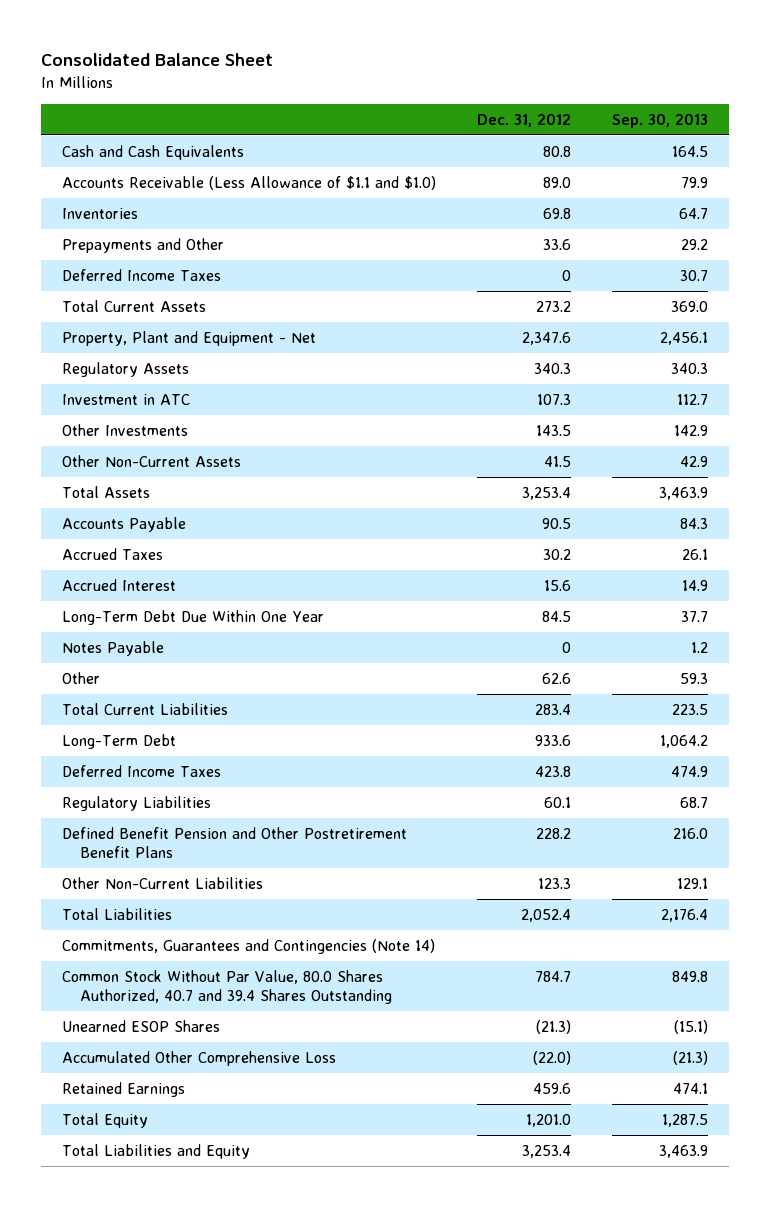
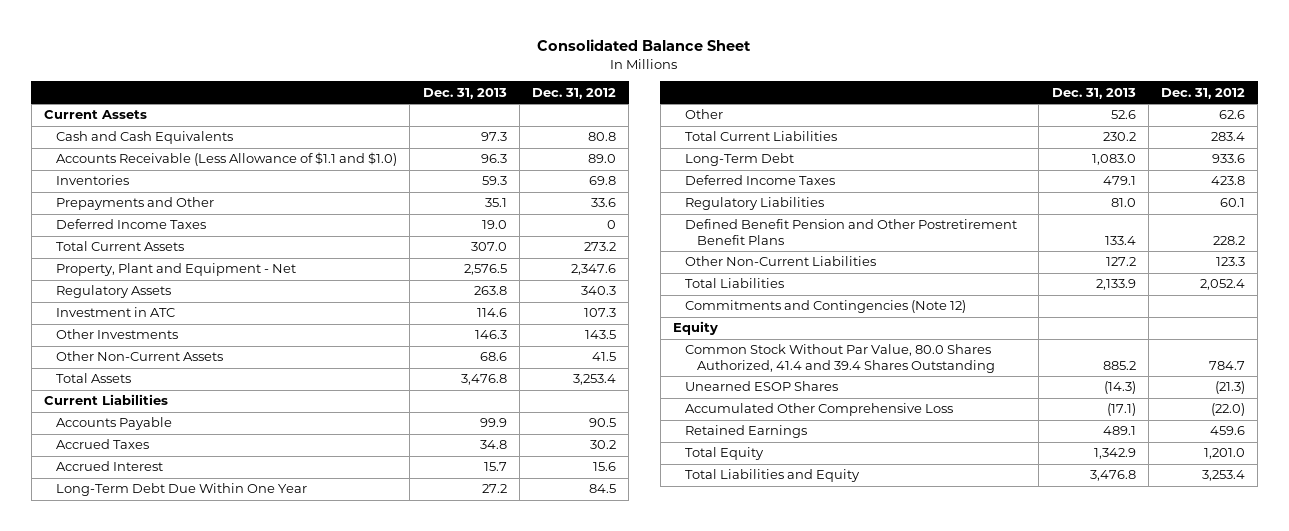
- | Dec. 31, 2012 | Sep. 30, 2013
+ | Dec. 31, 2013 | Dec. 31, 2012
+ Current Assets
+ Current Liabilities
- Notes Payable | 0 | 1.2
- Commitments, Guarantees and Contingencies (Note 14)
- Common Stock Without Par Value, 80.0 Shares Authorized, 40.7 and 39.4 Shares Outstanding | 784.7 | 849.8
+ Commitments and Contingencies (Note 12)
+ Equity
+ Common Stock Without Par Value, 80.0 Shares Authorized, 41.4 and 39.4 Shares Outstanding | 885.2 | 784.7

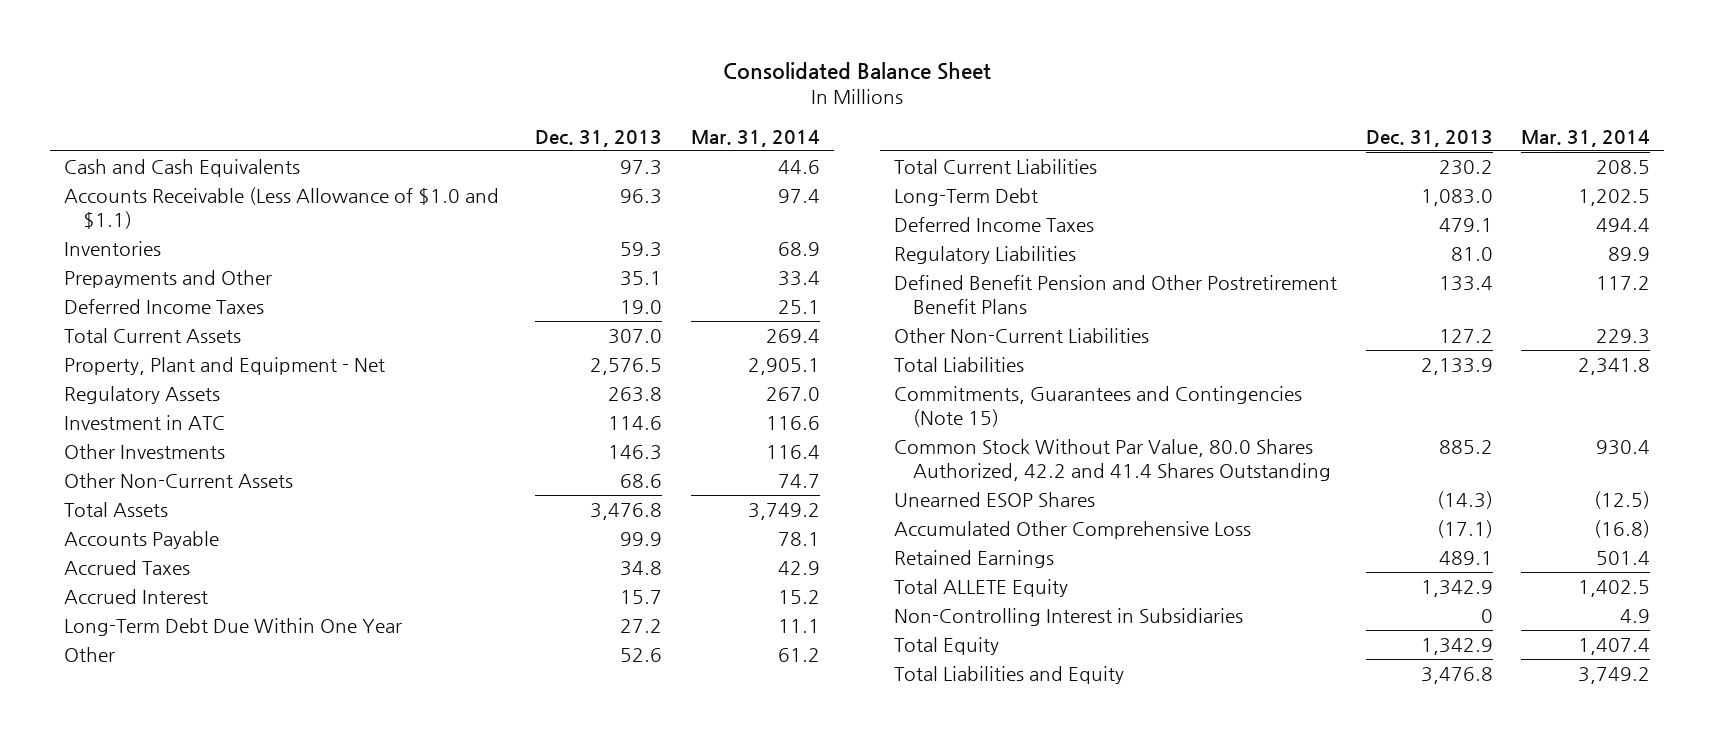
- | Dec. 31, 2013 | Dec. 31, 2012
+ | Dec. 31, 2013 | Mar. 31, 2014
- Current Assets
- Accounts Receivable (Less Allowance of $1.1 and $1.0) | 96.3 | 89.0
+ Accounts Receivable (Less Allowance of $1.0 and $1.1) | 96.3 | 97.4
- Current Liabilities
- Commitments and Contingencies (Note 12)
- Equity
- Common Stock Without Par Value, 80.0 Shares Authorized, 41.4 and 39.4 Shares Outstanding | 885.2 | 784.7
+ Commitments, Guarantees and Contingencies (Note 15)
+ Common Stock Without Par Value, 80.0 Shares Authorized, 42.2 and 41.4 Shares Outstanding | 885.2 | 930.4
+ Total ALLETE Equity | 1,342.9 | 1,402.5
+ Non-Controlling Interest in Subsidiaries | 0 | 4.9

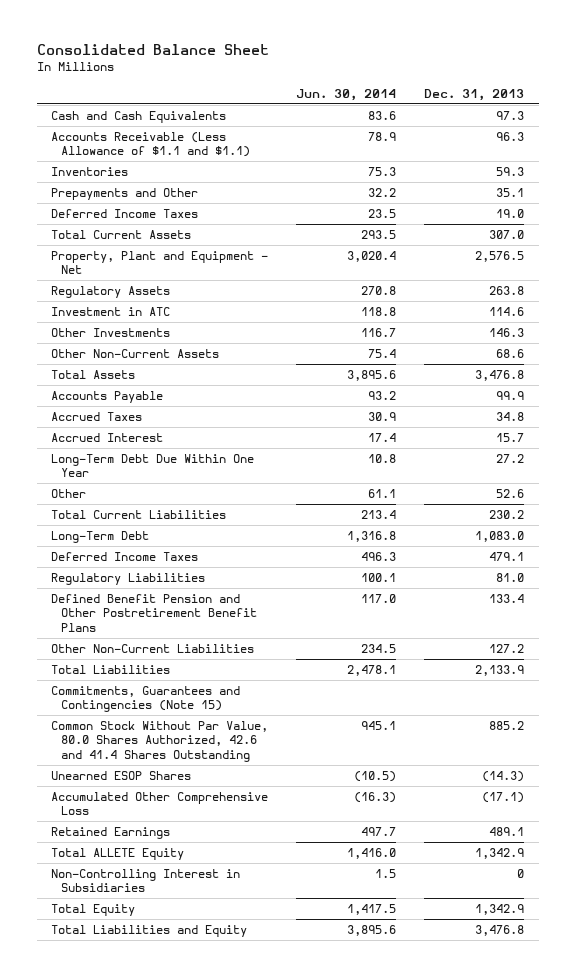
- | Dec. 31, 2013 | Mar. 31, 2014
+ | Jun. 30, 2014 | Dec. 31, 2013
- Accounts Receivable (Less Allowance of $1.0 and $1.1) | 96.3 | 97.4
+ Accounts Receivable (Less Allowance of $1.1 and $1.1) | 78.9 | 96.3
- Common Stock Without Par Value, 80.0 Shares Authorized, 42.2 and 41.4 Shares Outstanding | 885.2 | 930.4
+ Common Stock Without Par Value, 80.0 Shares Authorized, 42.6 and 41.4 Shares Outstanding | 945.1 | 885.2

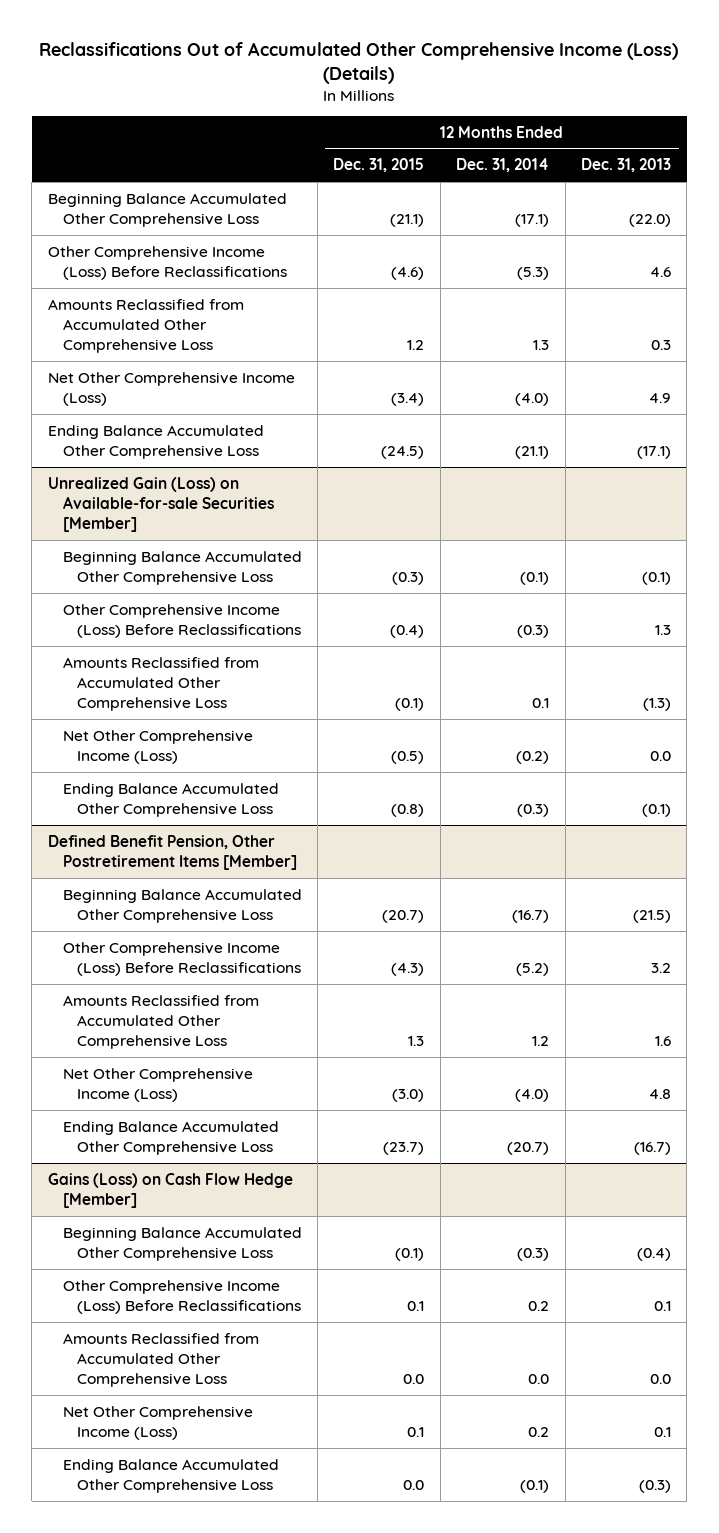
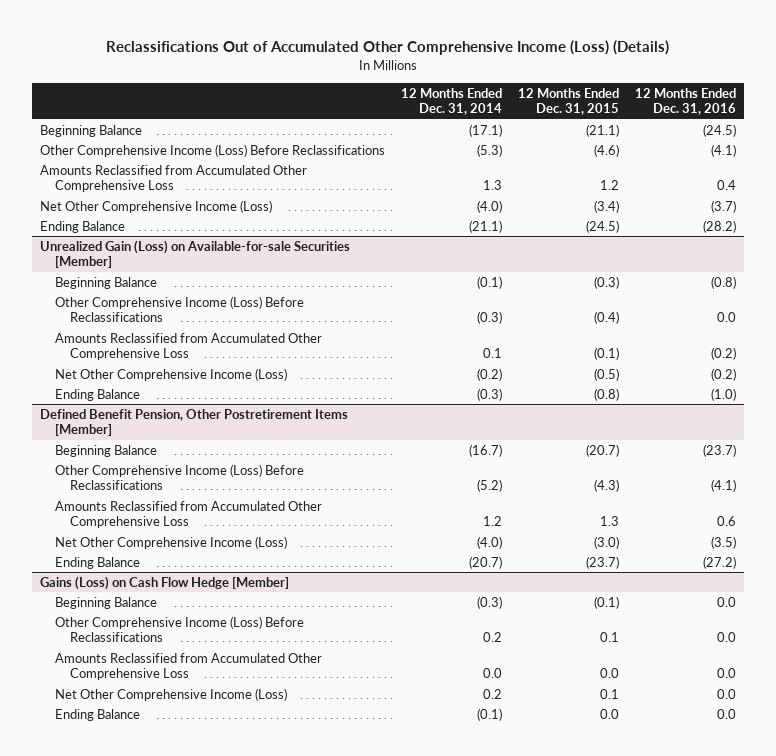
- | 12 Months Ended Dec. 31, 2015 | 12 Months Ended Dec. 31, 2014 | 12 Months Ended Dec. 31, 2013
+ | 12 Months Ended Dec. 31, 2014 | 12 Months Ended Dec. 31, 2015 | 12 Months Ended Dec. 31, 2016
- Beginning Balance Accumulated Other Comprehensive Loss | (21.1) | (17.1) | (22.0)
+ Beginning Balance | (17.1) | (21.1) | (24.5)
- Ending Balance Accumulated Other Comprehensive Loss | (24.5) | (21.1) | (17.1)
+ Ending Balance | (21.1) | (24.5) | (28.2)
@ Unrealized Gain (Loss) on Available-for-sale Securities [Member]
- Beginning Balance Accumulated Other Comprehensive Loss | (0.3) | (0.1) | (0.1)
+ Beginning Balance | (0.1) | (0.3) | (0.8)
- Ending Balance Accumulated Other Comprehensive Loss | (0.8) | (0.3) | (0.1)
+ Ending Balance | (0.3) | (0.8) | (1.0)
@ Defined Benefit Pension, Other Postretirement Items [Member]
- Beginning Balance Accumulated Other Comprehensive Loss | (20.7) | (16.7) | (21.5)
+ Beginning Balance | (16.7) | (20.7) | (23.7)
- Ending Balance Accumulated Other Comprehensive Loss | (23.7) | (20.7) | (16.7)
+ Ending Balance | (20.7) | (23.7) | (27.2)
@ Gains (Loss) on Cash Flow Hedge [Member]
- Beginning Balance Accumulated Other Comprehensive Loss | (0.1) | (0.3) | (0.4)
+ Beginning Balance | (0.3) | (0.1) | 0.0
- Ending Balance Accumulated Other Comprehensive Loss | 0.0 | (0.1) | (0.3)
+ Ending Balance | (0.1) | 0.0 | 0.0

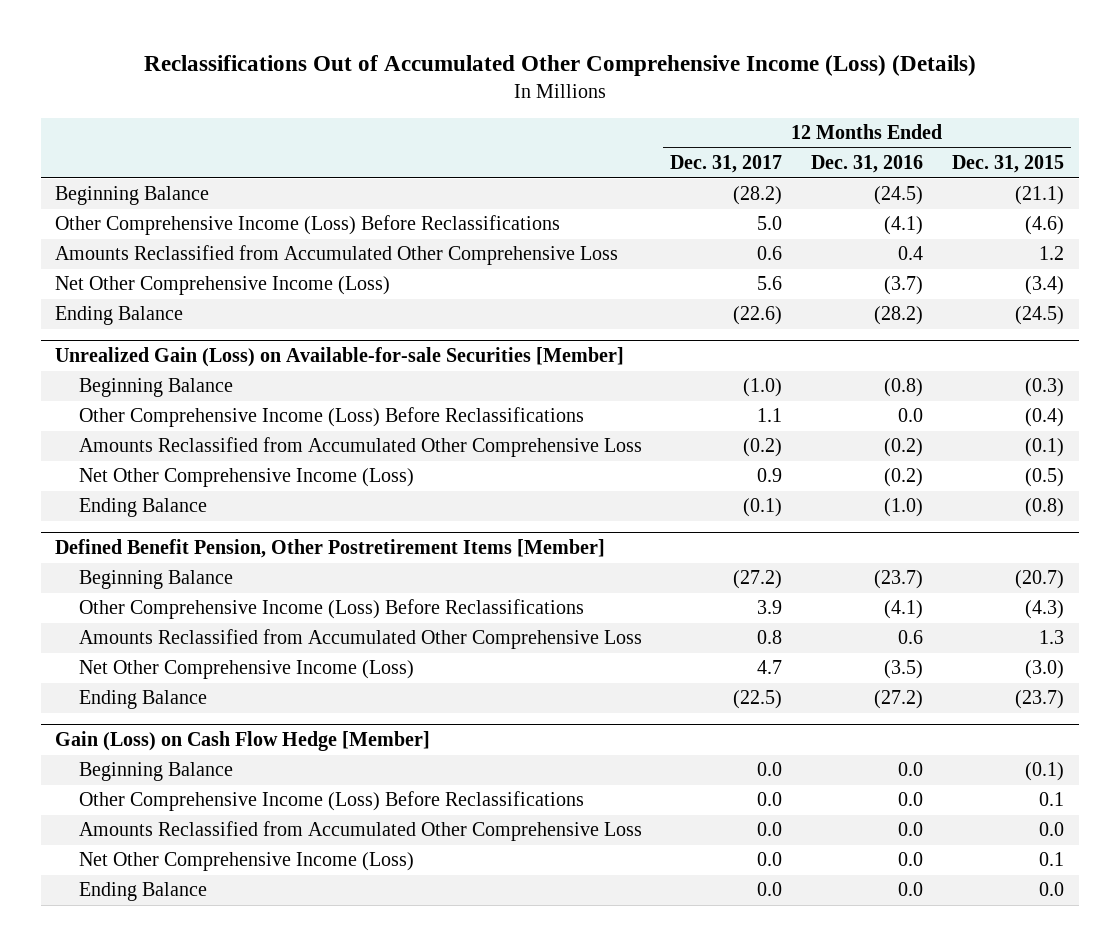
- | 12 Months Ended Dec. 31, 2014 | 12 Months Ended Dec. 31, 2015 | 12 Months Ended Dec. 31, 2016
+ | 12 Months Ended Dec. 31, 2017 | 12 Months Ended Dec. 31, 2016 | 12 Months Ended Dec. 31, 2015
- Gains (Loss) on Cash Flow Hedge [Member]
+ Gain (Loss) on Cash Flow Hedge [Member]

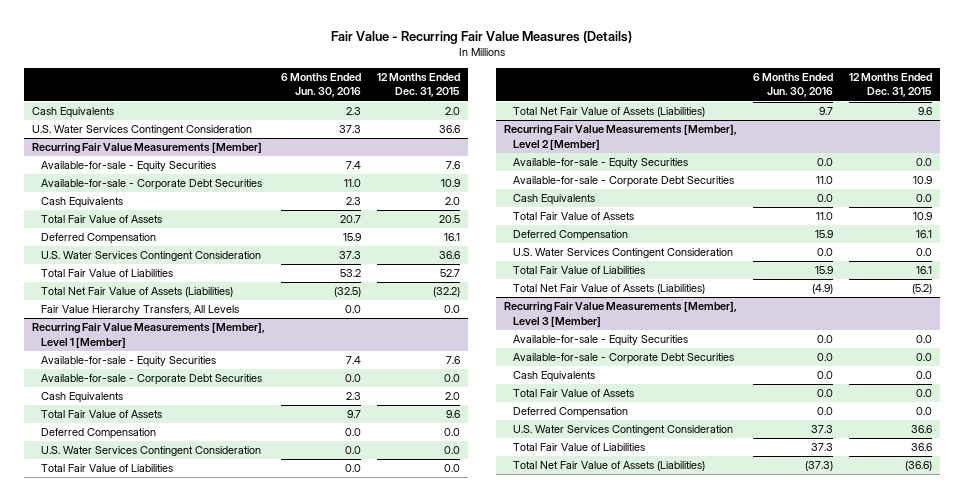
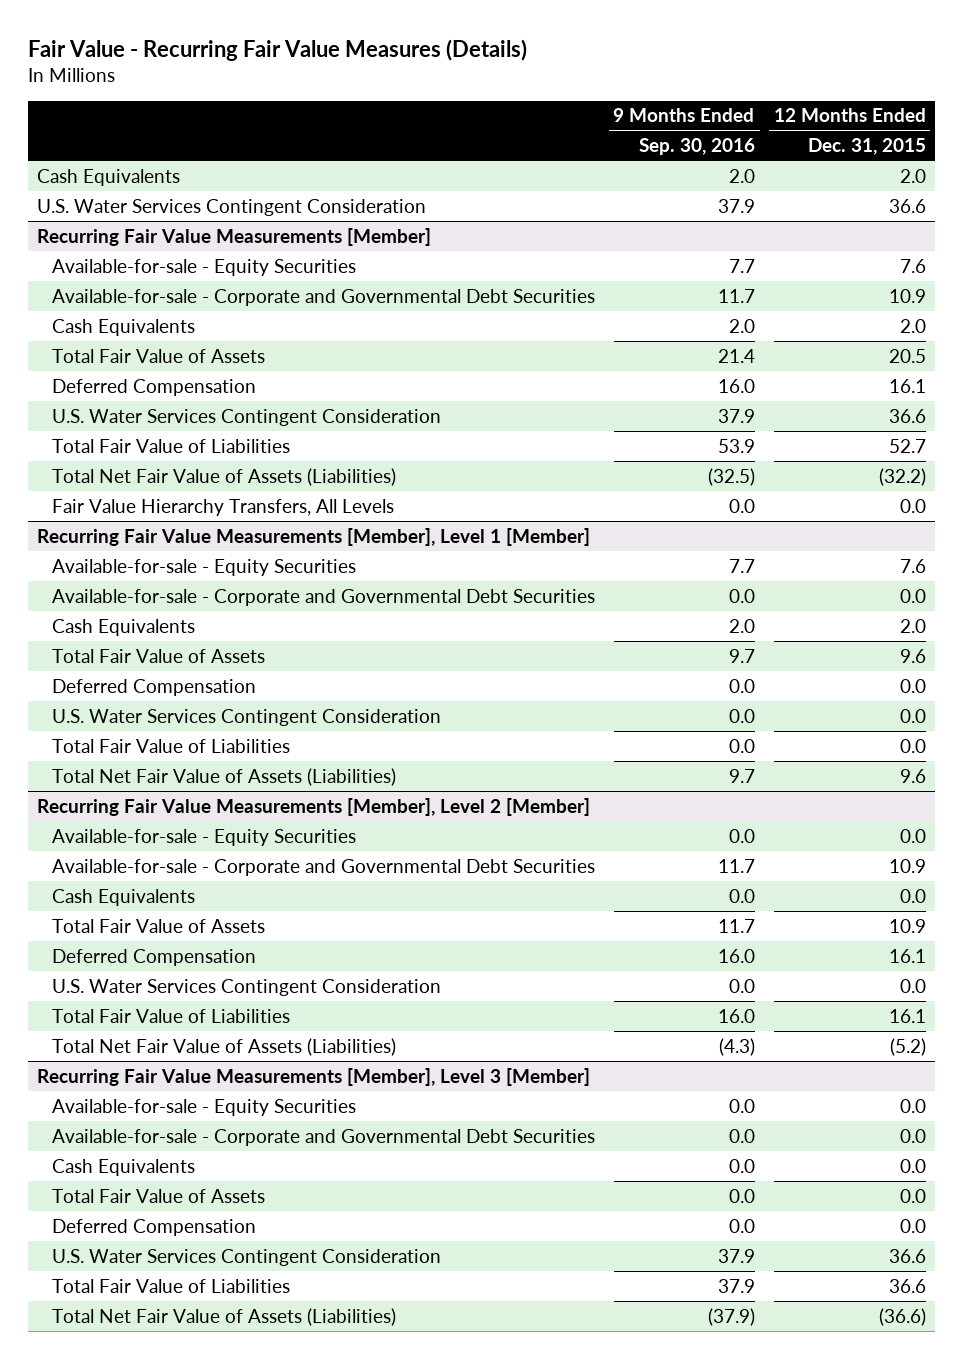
- | 6 Months Ended Jun. 30, 2016 | 12 Months Ended Dec. 31, 2015
+ | 9 Months Ended Sep. 30, 2016 | 12 Months Ended Dec. 31, 2015
@ Recurring Fair Value Measurements [Member]
- Available-for-sale - Corporate Debt Securities | 11.0 | 10.9
+ Available-for-sale - Corporate and Governmental Debt Securities | 11.7 | 10.9
@ Recurring Fair Value Measurements [Member], Level 1 [Member]
- Available-for-sale - Corporate Debt Securities | 0.0 | 0.0
+ Available-for-sale - Corporate and Governmental Debt Securities | 0.0 | 0.0
@ Recurring Fair Value Measurements [Member], Level 2 [Member]
- Available-for-sale - Corporate Debt Securities | 11.0 | 10.9
+ Available-for-sale - Corporate and Governmental Debt Securities | 11.7 | 10.9
@ Recurring Fair Value Measurements [Member], Level 3 [Member]
- Available-for-sale - Corporate Debt Securities | 0.0 | 0.0
+ Available-for-sale - Corporate and Governmental Debt Securities | 0.0 | 0.0

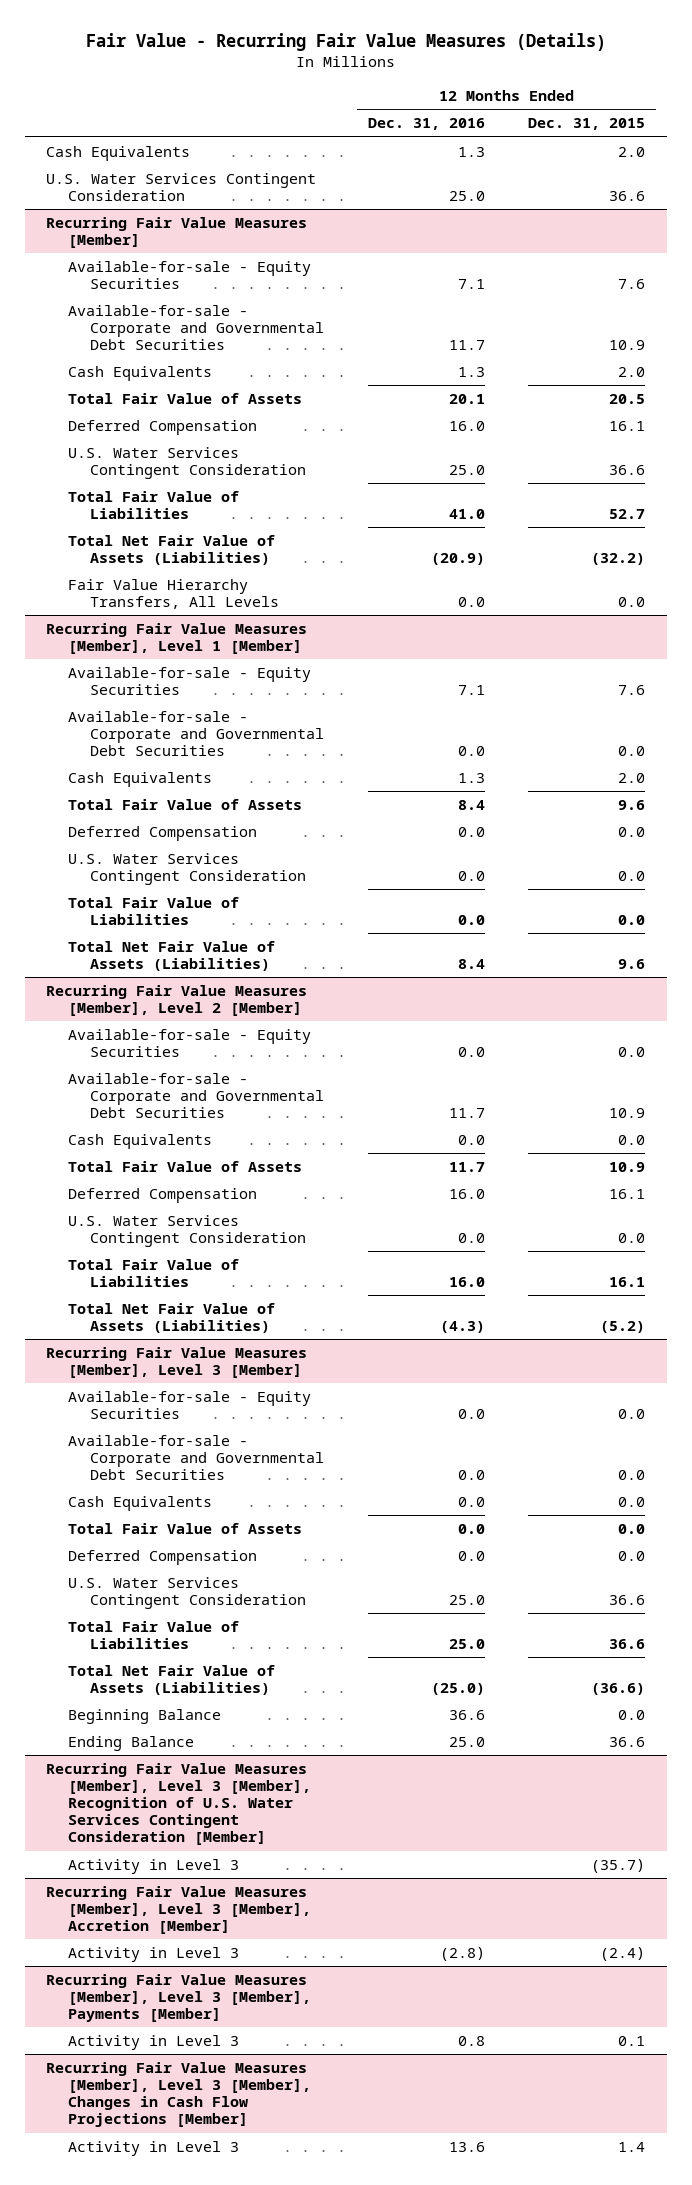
- | 9 Months Ended Sep. 30, 2016 | 12 Months Ended Dec. 31, 2015
+ | 12 Months Ended Dec. 31, 2016 | 12 Months Ended Dec. 31, 2015
- Recurring Fair Value Measurements [Member]
+ Recurring Fair Value Measures [Member]
- Recurring Fair Value Measurements [Member], Level 1 [Member]
+ Recurring Fair Value Measures [Member], Level 1 [Member]
- Recurring Fair Value Measurements [Member], Level 2 [Member]
+ Recurring Fair Value Measures [Member], Level 2 [Member]
- Recurring Fair Value Measurements [Member], Level 3 [Member]
+ Recurring Fair Value Measures [Member], Level 3 [Member]
+ Beginning Balance | 36.6 | 0.0
+ Ending Balance | 25.0 | 36.6
+ Recurring Fair Value Measures [Member], Level 3 [Member], Recognition of U.S. Water Services Contingent Consideration [Member]
+ Activity in Level 3 | | (35.7)
+ Recurring Fair Value Measures [Member], Level 3 [Member], Accretion [Member]
+ Activity in Level 3 | (2.8) | (2.4)
+ Recurring Fair Value Measures [Member], Level 3 [Member], Payments [Member]
+ Activity in Level 3 | 0.8 | 0.1
+ Recurring Fair Value Measures [Member], Level 3 [Member], Changes in Cash Flow Projections [Member]
+ Activity in Level 3 | 13.6 | 1.4

